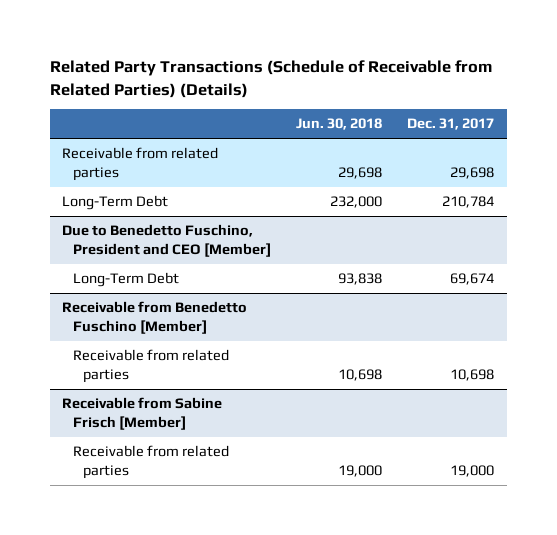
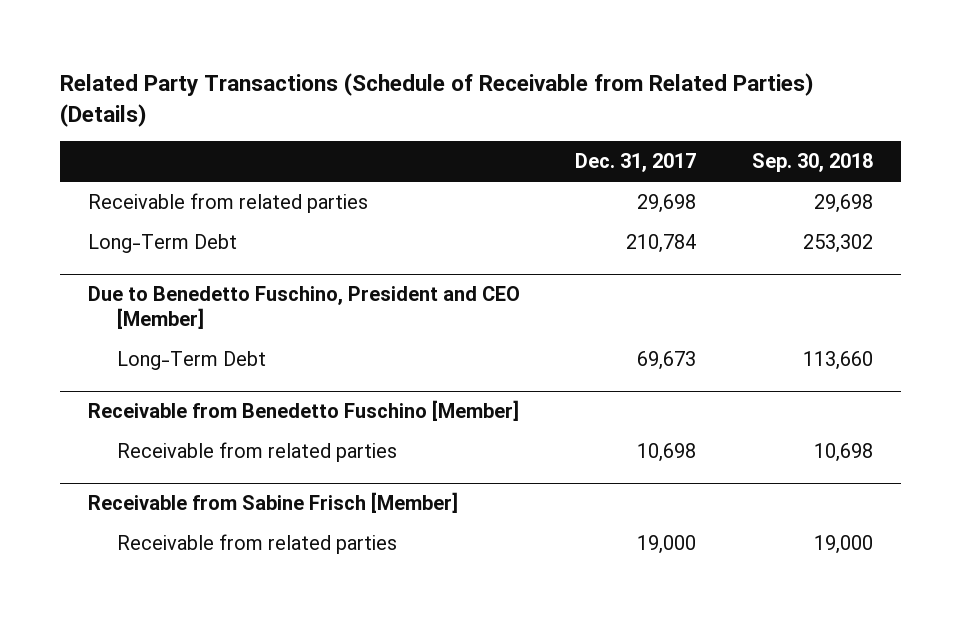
- | Jun. 30, 2018 | Dec. 31, 2017
+ | Dec. 31, 2017 | Sep. 30, 2018
@ Due to Benedetto Fuschino, President and CEO [Member]
- Long-Term Debt | 93,838 | 69,674
+ Long-Term Debt | 69,673 | 113,660

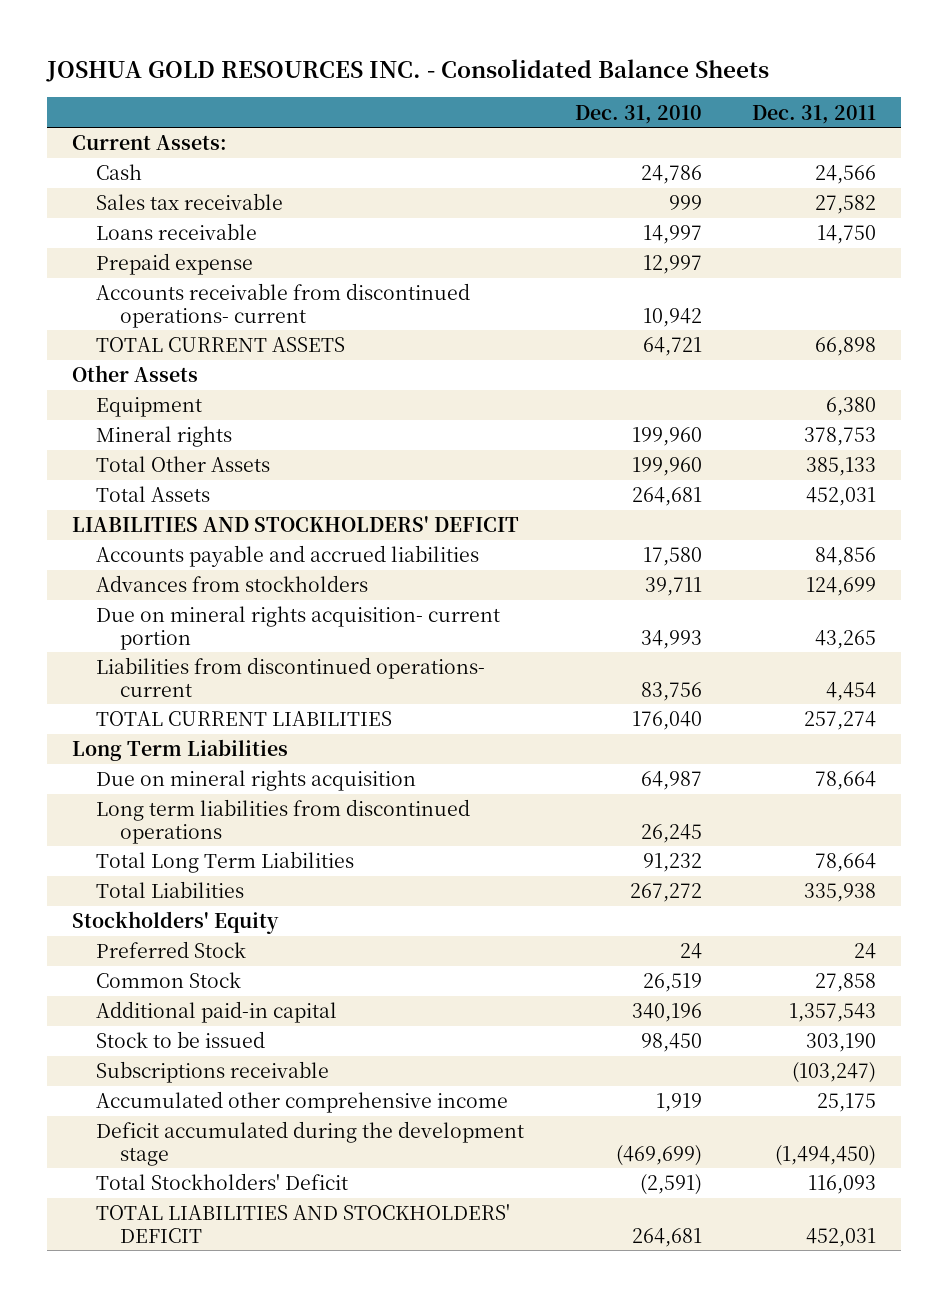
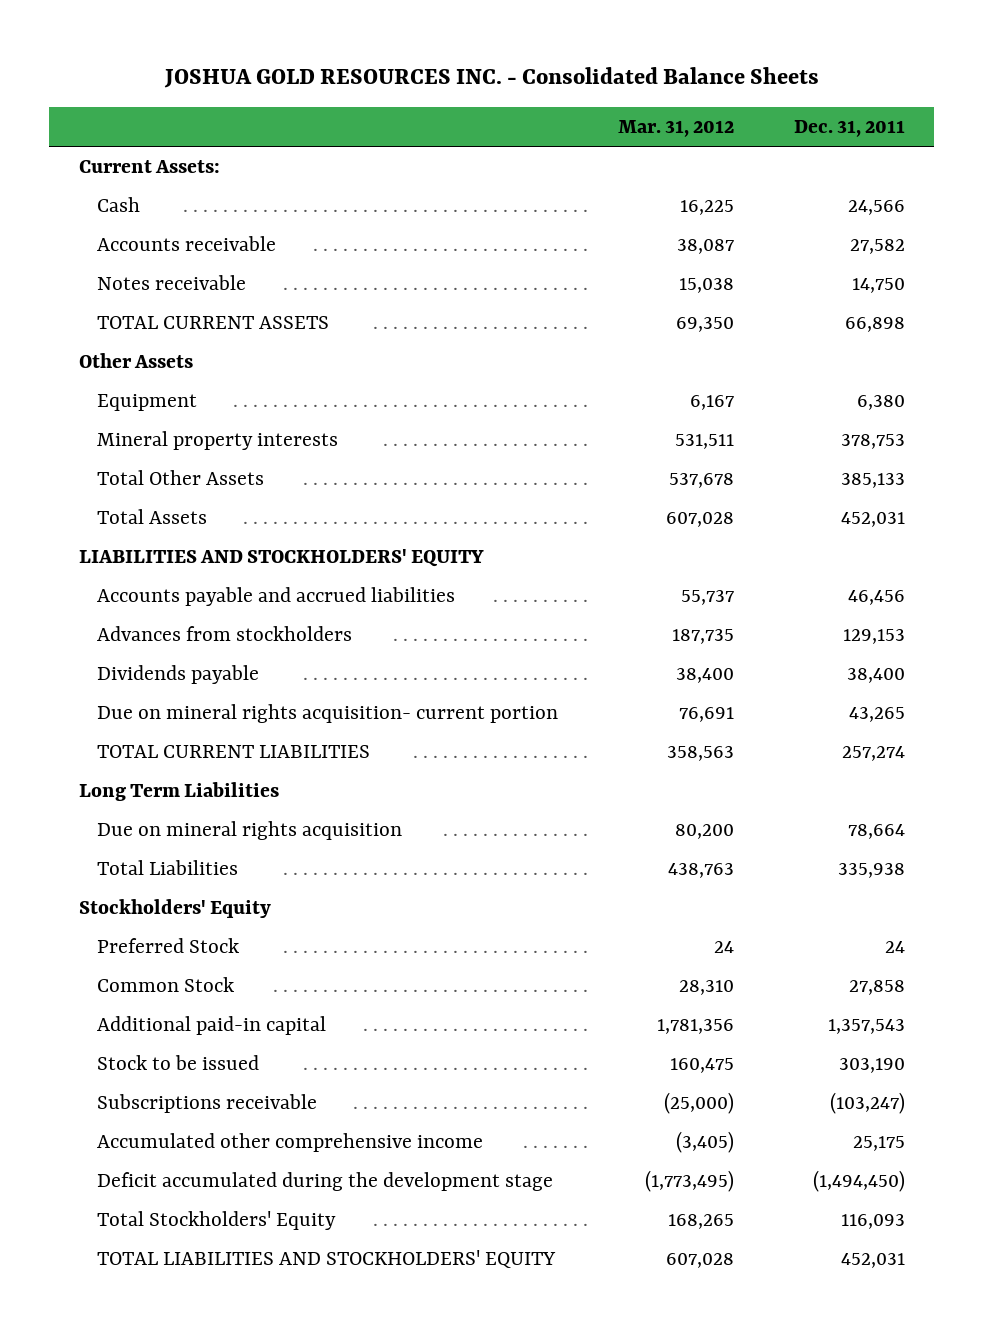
- | Dec. 31, 2010 | Dec. 31, 2011
+ | Mar. 31, 2012 | Dec. 31, 2011
- Sales tax receivable | 999 | 27,582
- Loans receivable | 14,997 | 14,750
- Prepaid expense | 12,997 |
- Accounts receivable from discontinued operations- current | 10,942 |
+ Accounts receivable | 38,087 | 27,582
+ Notes receivable | 15,038 | 14,750
- Mineral rights | 199,960 | 378,753
+ Mineral property interests | 531,511 | 378,753
- LIABILITIES AND STOCKHOLDERS' DEFICIT
- Accounts payable and accrued liabilities | 17,580 | 84,856
- Advances from stockholders | 39,711 | 124,699
+ LIABILITIES AND STOCKHOLDERS' EQUITY
+ Accounts payable and accrued liabilities | 55,737 | 46,456
+ Advances from stockholders | 187,735 | 129,153
+ Dividends payable | 38,400 | 38,400
- Liabilities from discontinued operations- current | 83,756 | 4,454
- Long term liabilities from discontinued operations | 26,245 |
- Total Long Term Liabilities | 91,232 | 78,664
- Total Stockholders' Deficit | (2,591) | 116,093
- TOTAL LIABILITIES AND STOCKHOLDERS' DEFICIT | 264,681 | 452,031
+ Total Stockholders' Equity | 168,265 | 116,093
+ TOTAL LIABILITIES AND STOCKHOLDERS' EQUITY | 607,028 | 452,031

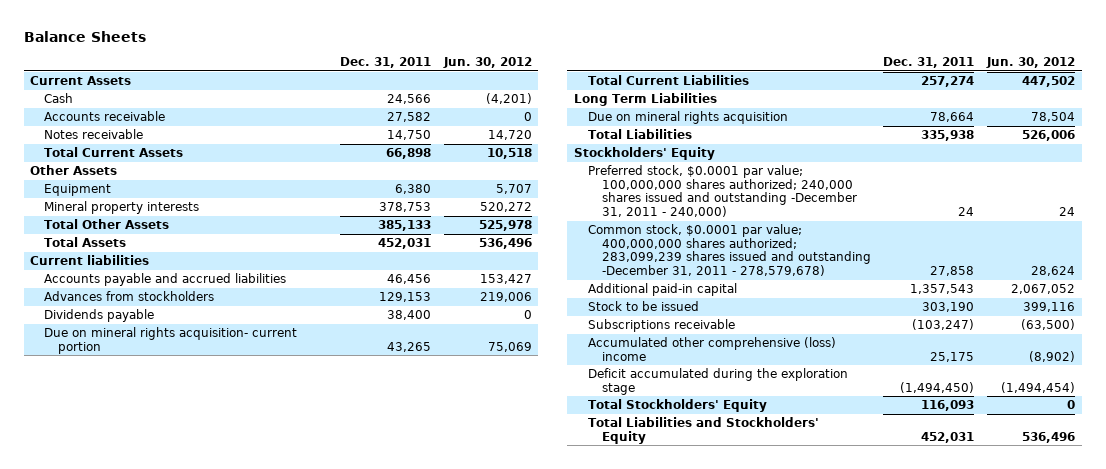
- JOSHUA GOLD RESOURCES INC. - Consolidated Balance Sheets
+ Balance Sheets
- | Mar. 31, 2012 | Dec. 31, 2011
+ | Dec. 31, 2011 | Jun. 30, 2012
- Current Assets:
+ Current Assets
- TOTAL CURRENT ASSETS | 69,350 | 66,898
+ Total Current Assets | 66,898 | 10,518
- LIABILITIES AND STOCKHOLDERS' EQUITY
+ Current liabilities
- TOTAL CURRENT LIABILITIES | 358,563 | 257,274
+ Total Current Liabilities | 257,274 | 447,502
- Preferred Stock | 24 | 24
- Common Stock | 28,310 | 27,858
+ Preferred stock, $0.0001 par value; 100,000,000 shares authorized; 240,000 shares issued and outstanding -December 31, 2011 - 240,000) | 24 | 24
+ Common stock, $0.0001 par value; 400,000,000 shares authorized; 283,099,239 shares issued and outstanding -December 31, 2011 - 278,579,678) | 27,858 | 28,624
- Accumulated other comprehensive income | (3,405) | 25,175
- Deficit accumulated during the development stage | (1,773,495) | (1,494,450)
+ Accumulated other comprehensive (loss) income | 25,175 | (8,902)
+ Deficit accumulated during the exploration stage | (1,494,450) | (1,494,454)
- TOTAL LIABILITIES AND STOCKHOLDERS' EQUITY | 607,028 | 452,031
+ Total Liabilities and Stockholders' Equity | 452,031 | 536,496

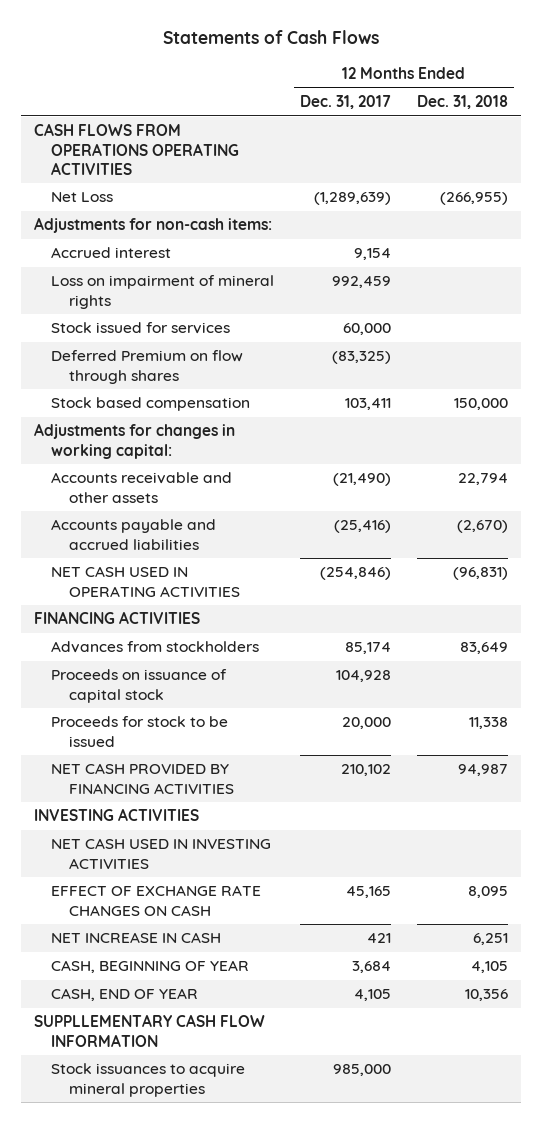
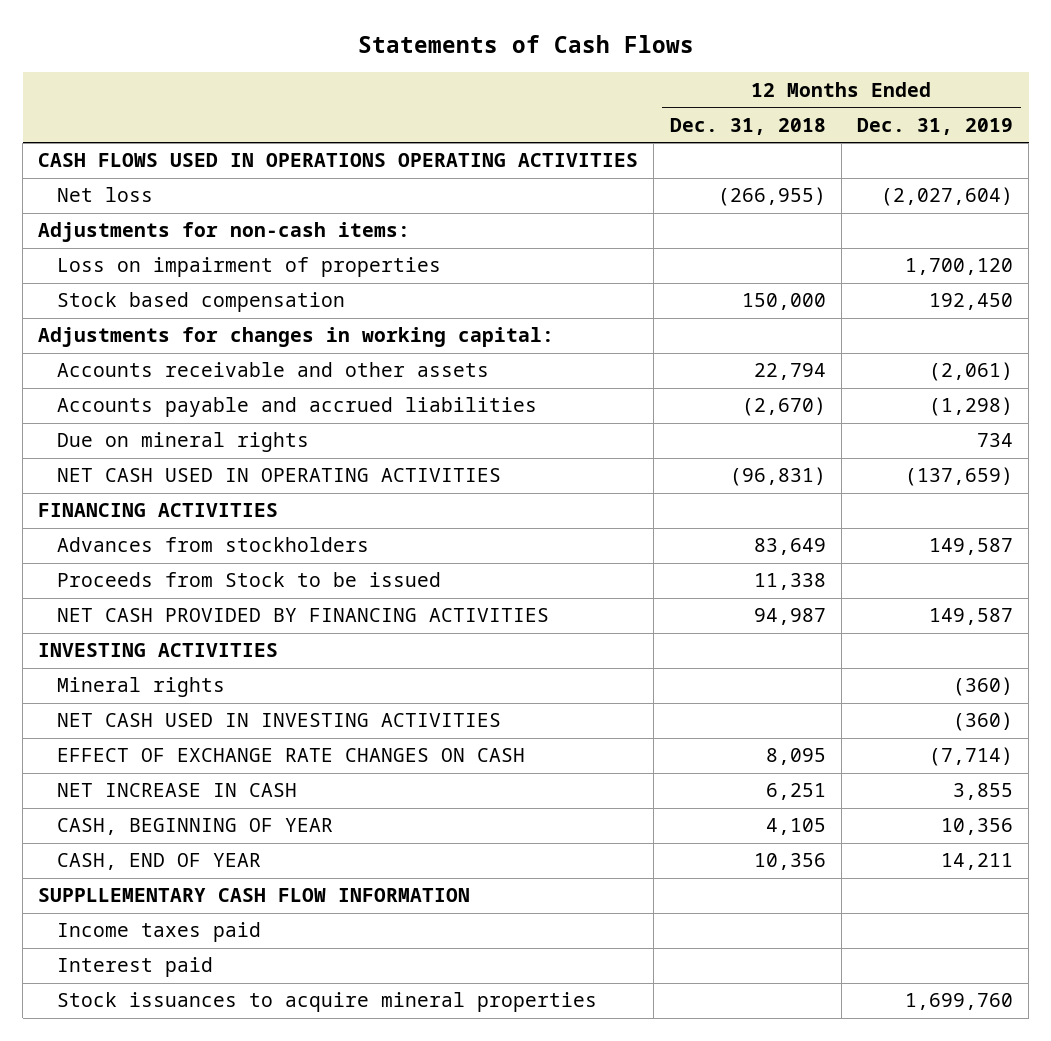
- | 12 Months Ended Dec. 31, 2017 | 12 Months Ended Dec. 31, 2018
+ | 12 Months Ended Dec. 31, 2018 | 12 Months Ended Dec. 31, 2019
- CASH FLOWS FROM OPERATIONS OPERATING ACTIVITIES
- Net Loss | (1,289,639) | (266,955)
+ CASH FLOWS USED IN OPERATIONS OPERATING ACTIVITIES
+ Net loss | (266,955) | (2,027,604)
- Accrued interest | 9,154 |
- Loss on impairment of mineral rights | 992,459 |
- Stock issued for services | 60,000 |
- Deferred Premium on flow through shares | (83,325) |
+ Loss on impairment of properties | | 1,700,120
+ Due on mineral rights | | 734
- Proceeds on issuance of capital stock | 104,928 |
- Proceeds for stock to be issued | 20,000 | 11,338
+ Proceeds from Stock to be issued | 11,338 |
+ Mineral rights | | (360)
+ Income taxes paid
+ Interest paid

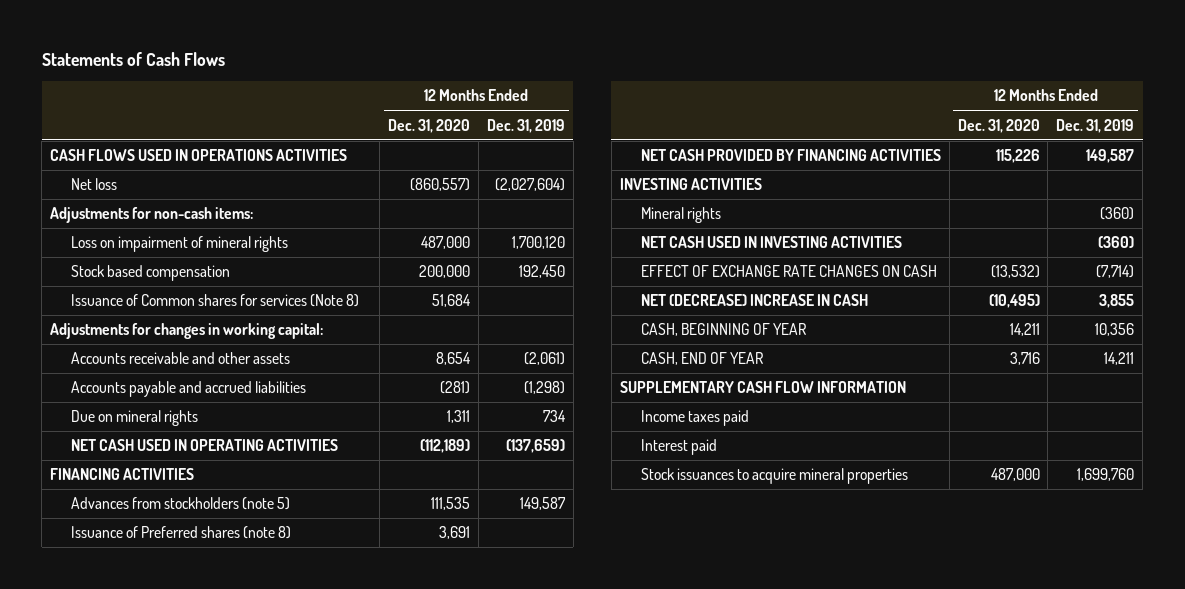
- | 12 Months Ended Dec. 31, 2018 | 12 Months Ended Dec. 31, 2019
+ | 12 Months Ended Dec. 31, 2020 | 12 Months Ended Dec. 31, 2019
- CASH FLOWS USED IN OPERATIONS OPERATING ACTIVITIES
+ CASH FLOWS USED IN OPERATIONS ACTIVITIES
- Loss on impairment of properties | | 1,700,120
+ Loss on impairment of mineral rights | 487,000 | 1,700,120
+ Issuance of Common shares for services (Note 8) | 51,684 |
- Advances from stockholders | 83,649 | 149,587
- Proceeds from Stock to be issued | 11,338 |
+ Advances from stockholders (note 5) | 111,535 | 149,587
+ Issuance of Preferred shares (note 8) | 3,691 |
- NET INCREASE IN CASH | 6,251 | 3,855
+ NET (DECREASE) INCREASE IN CASH | (10,495) | 3,855
- SUPPLLEMENTARY CASH FLOW INFORMATION
+ SUPPLEMENTARY CASH FLOW INFORMATION

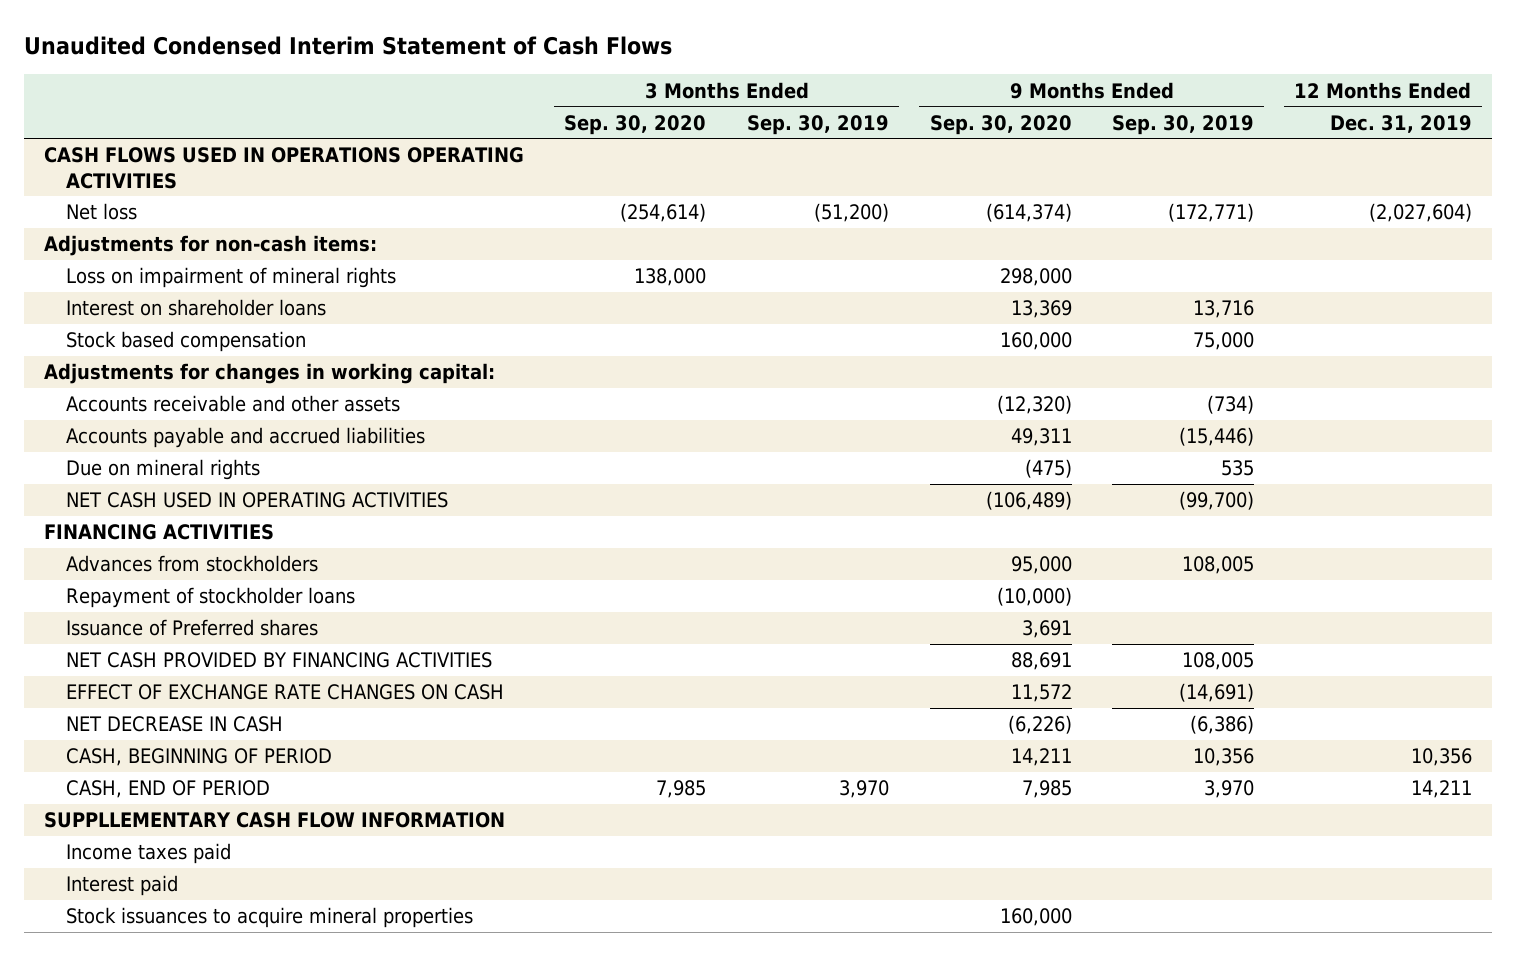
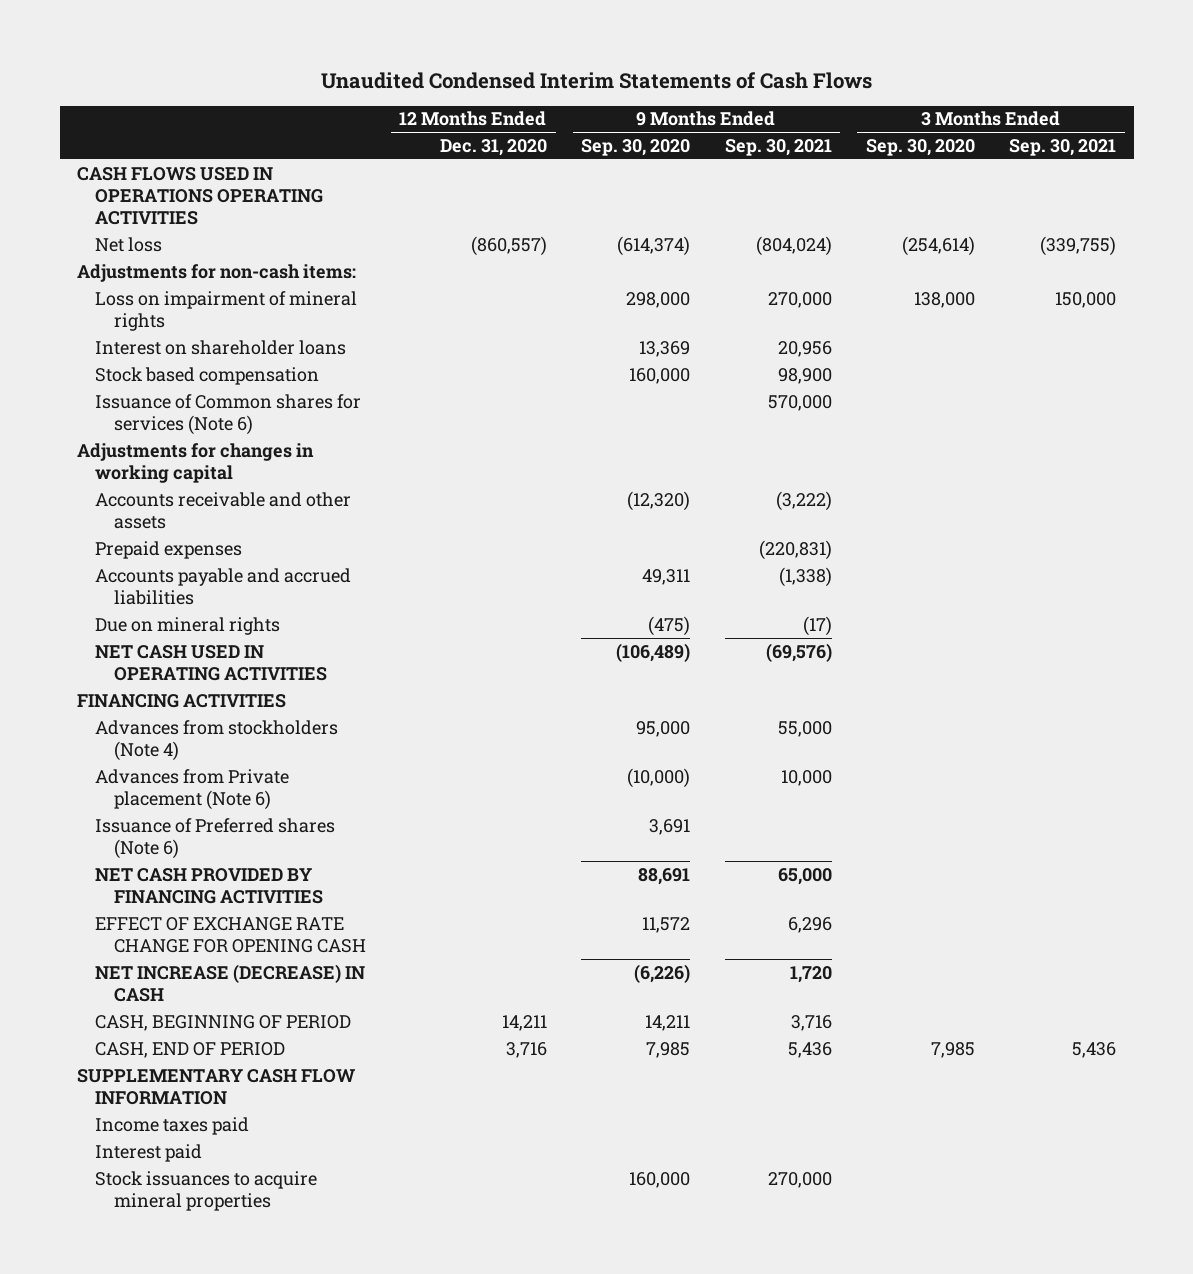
- Unaudited Condensed Interim Statement of Cash Flows
+ Unaudited Condensed Interim Statements of Cash Flows
- | 3 Months Ended Sep. 30, 2020 | 3 Months Ended Sep. 30, 2019 | 9 Months Ended Sep. 30, 2020 | 9 Months Ended Sep. 30, 2019 | 12 Months Ended Dec. 31, 2019
+ | 12 Months Ended Dec. 31, 2020 | 9 Months Ended Sep. 30, 2020 | 9 Months Ended Sep. 30, 2021 | 3 Months Ended Sep. 30, 2020 | 3 Months Ended Sep. 30, 2021
- Adjustments for changes in working capital:
+ Issuance of Common shares for services (Note 6) | | | 570,000 | |
+ Adjustments for changes in working capital
+ Prepaid expenses | | | (220,831) | |
- Advances from stockholders | | | 95,000 | 108,005 |
- Repayment of stockholder loans | | | (10,000) | |
- Issuance of Preferred shares | | | 3,691 | |
+ Advances from stockholders (Note 4) | | 95,000 | 55,000 | |
+ Advances from Private placement (Note 6) | | (10,000) | 10,000 | |
+ Issuance of Preferred shares (Note 6) | | 3,691 | | |
- EFFECT OF EXCHANGE RATE CHANGES ON CASH | | | 11,572 | (14,691) |
- NET DECREASE IN CASH | | | (6,226) | (6,386) |
+ EFFECT OF EXCHANGE RATE CHANGE FOR OPENING CASH | | 11,572 | 6,296 | |
+ NET INCREASE (DECREASE) IN CASH | | (6,226) | 1,720 | |
- SUPPLLEMENTARY CASH FLOW INFORMATION
+ SUPPLEMENTARY CASH FLOW INFORMATION

